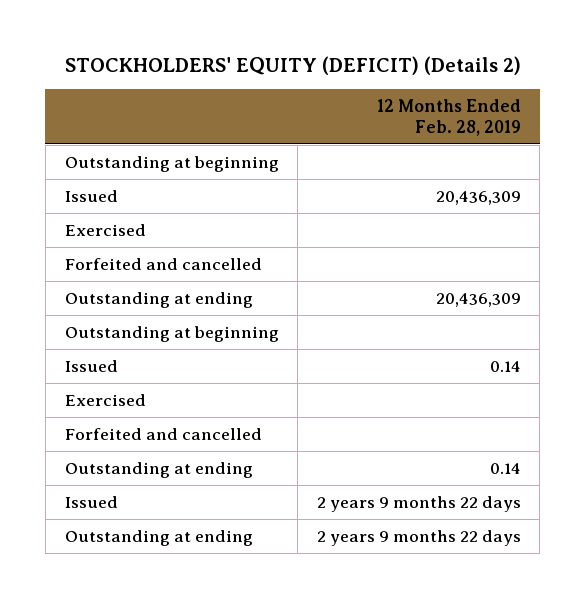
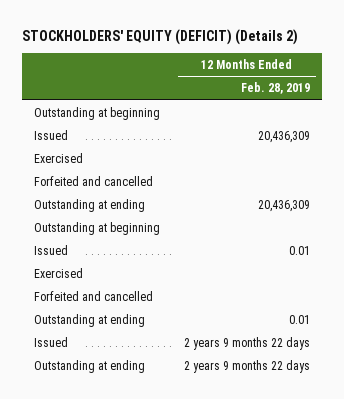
- Issued | 0.14
+ Issued | 0.01
- Outstanding at ending | 0.14
+ Outstanding at ending | 0.01

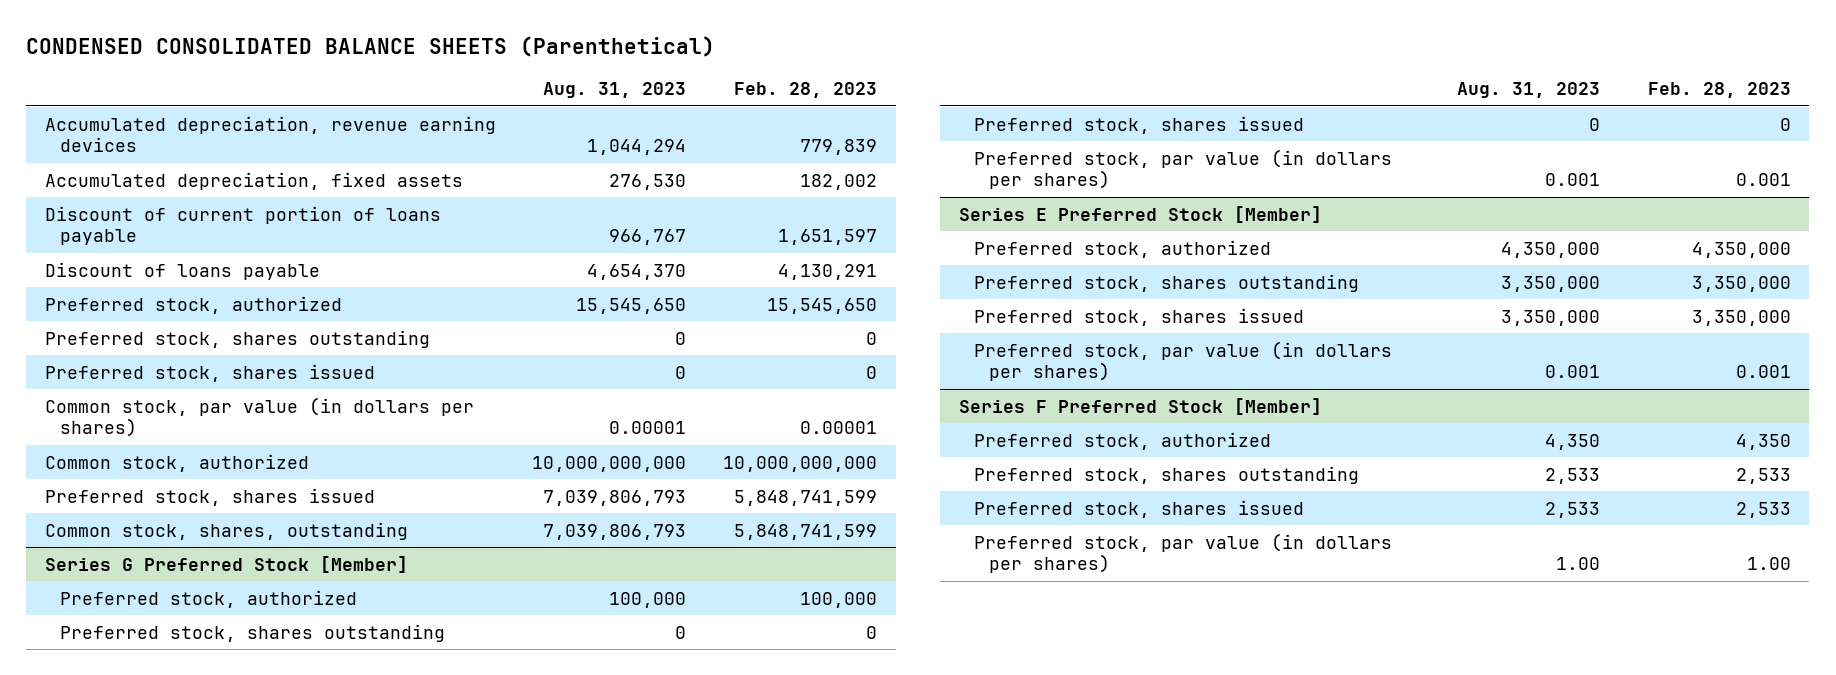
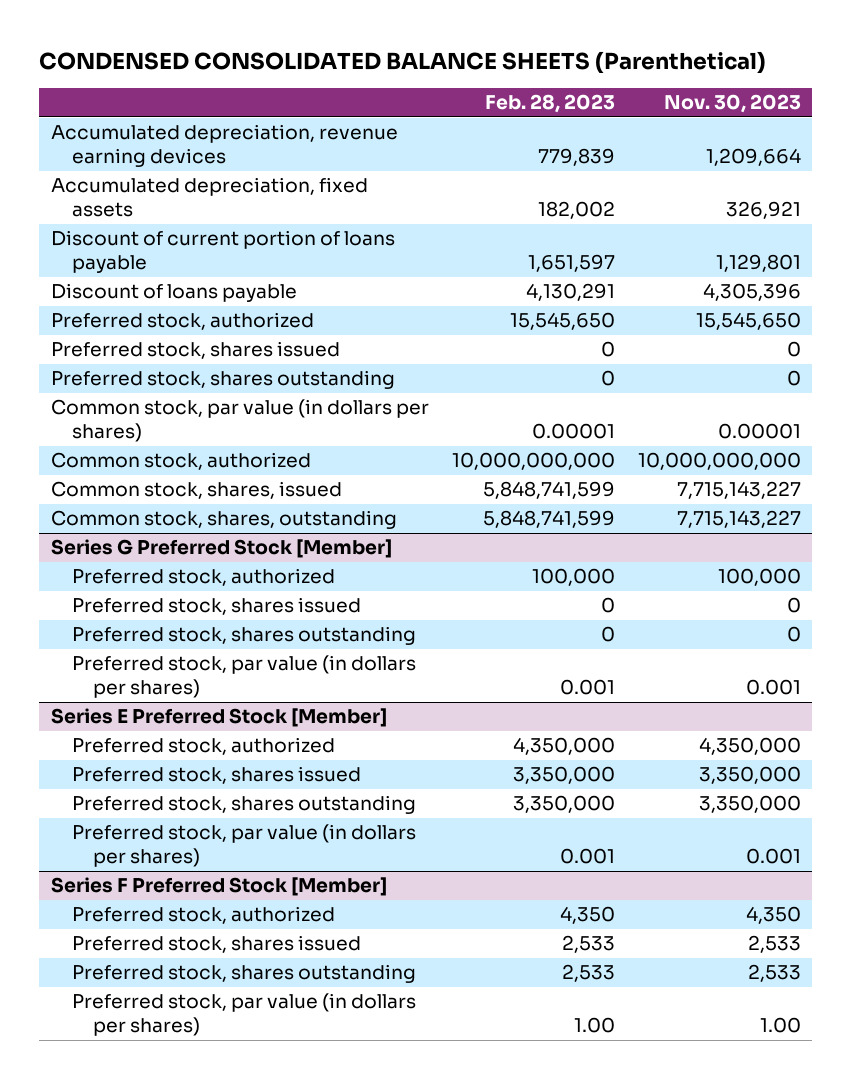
- | Aug. 31, 2023 | Feb. 28, 2023
+ | Feb. 28, 2023 | Nov. 30, 2023
moved down: Preferred stock, shares outstanding | 0 | 0
- Preferred stock, shares issued | 7,039,806,793 | 5,848,741,599
+ Common stock, shares, issued | 5,848,741,599 | 7,715,143,227
@ Series G Preferred Stock [Member]
moved down: Preferred stock, shares outstanding | 0 | 0
@ Series E Preferred Stock [Member]
moved down: Preferred stock, shares outstanding | 3,350,000 | 3,350,000
@ Series F Preferred Stock [Member]
moved down: Preferred stock, shares outstanding | 2,533 | 2,533

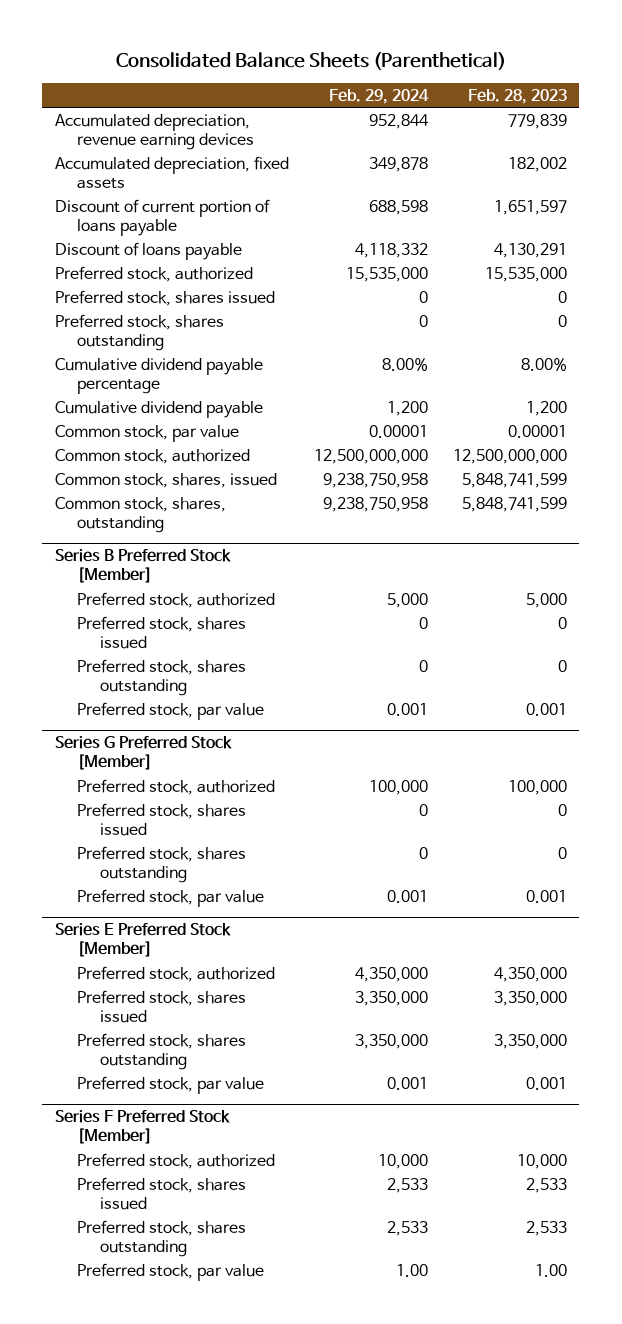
- CONDENSED CONSOLIDATED BALANCE SHEETS (Parenthetical)
+ Consolidated Balance Sheets (Parenthetical)
- | Feb. 28, 2023 | Nov. 30, 2023
+ | Feb. 29, 2024 | Feb. 28, 2023
- Preferred stock, authorized | 15,545,650 | 15,545,650
+ Preferred stock, authorized | 15,535,000 | 15,535,000
- Common stock, par value (in dollars per shares) | 0.00001 | 0.00001
- Common stock, authorized | 10,000,000,000 | 10,000,000,000
+ Cumulative dividend payable percentage | 8.00% | 8.00%
+ Cumulative dividend payable | 1,200 | 1,200
+ Common stock, par value | 0.00001 | 0.00001
+ Common stock, authorized | 12,500,000,000 | 12,500,000,000
+ Series B Preferred Stock [Member]
+ Preferred stock, authorized | 5,000 | 5,000
+ Preferred stock, shares issued | 0 | 0
+ Preferred stock, shares outstanding | 0 | 0
+ Preferred stock, par value | 0.001 | 0.001
@ Series G Preferred Stock [Member]
- Preferred stock, par value (in dollars per shares) | 0.001 | 0.001
+ Preferred stock, par value | 0.001 | 0.001
@ Series E Preferred Stock [Member]
- Preferred stock, par value (in dollars per shares) | 0.001 | 0.001
+ Preferred stock, par value | 0.001 | 0.001
@ Series F Preferred Stock [Member]
- Preferred stock, authorized | 4,350 | 4,350
+ Preferred stock, authorized | 10,000 | 10,000
- Preferred stock, par value (in dollars per shares) | 1.00 | 1.00
+ Preferred stock, par value | 1.00 | 1.00

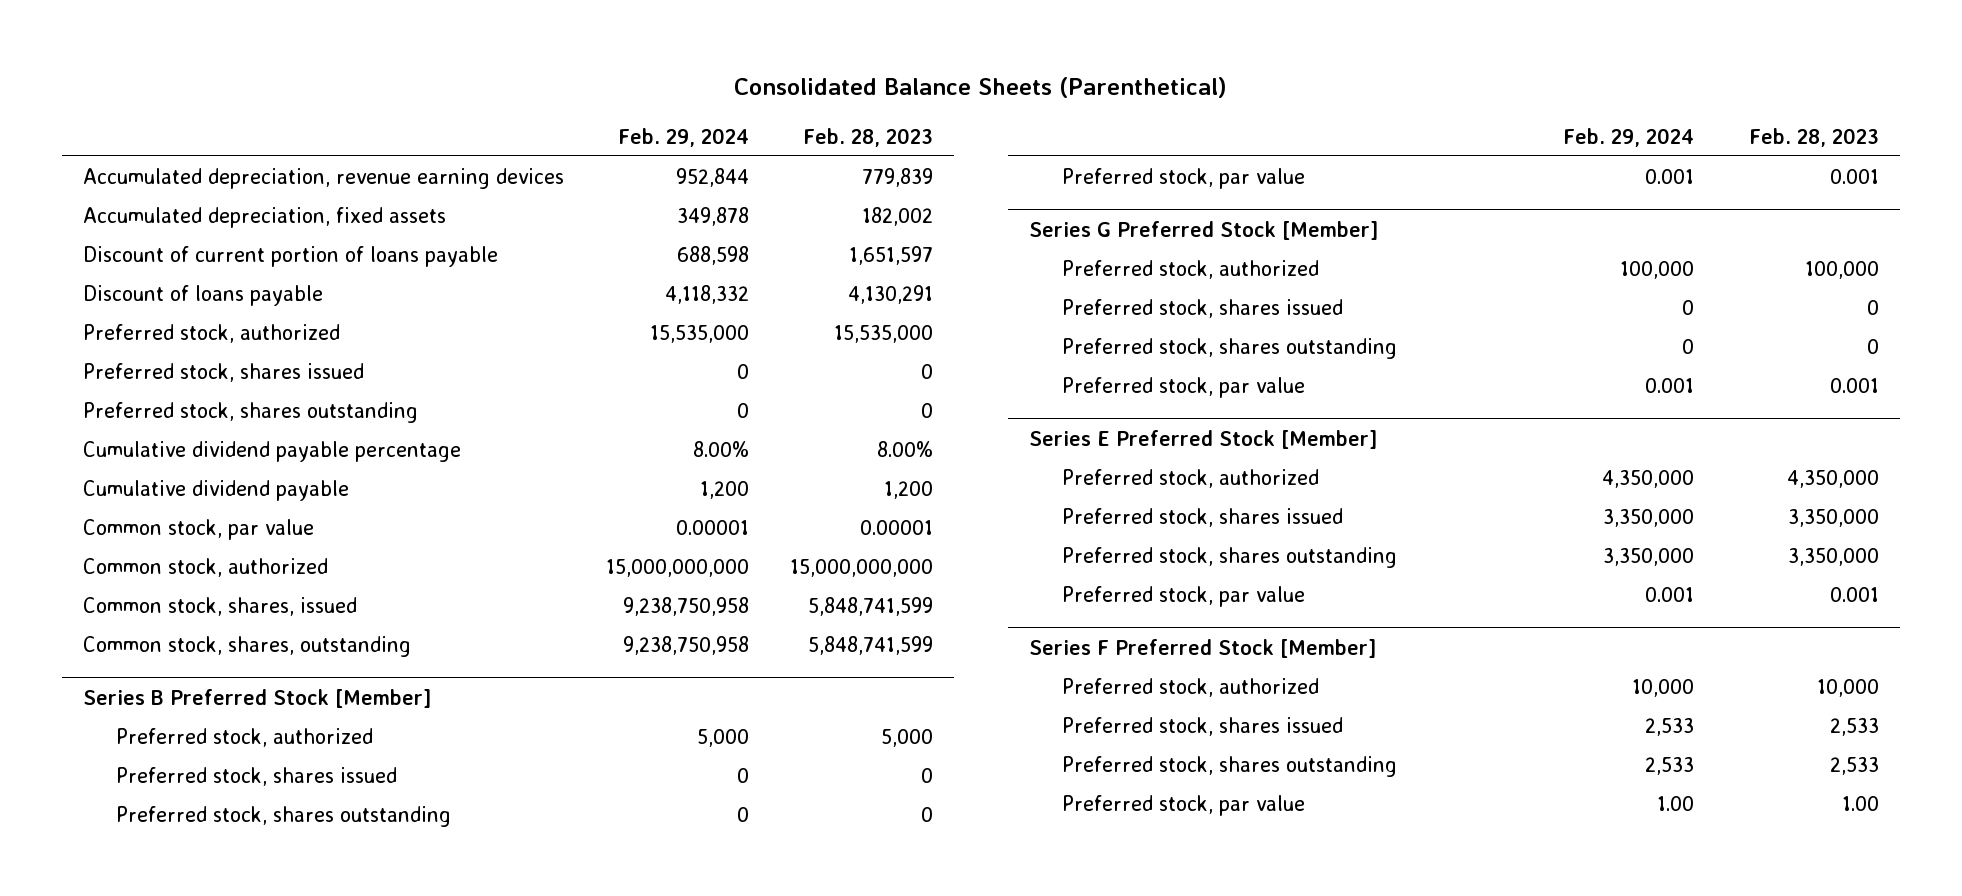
- Common stock, authorized | 12,500,000,000 | 12,500,000,000
+ Common stock, authorized | 15,000,000,000 | 15,000,000,000

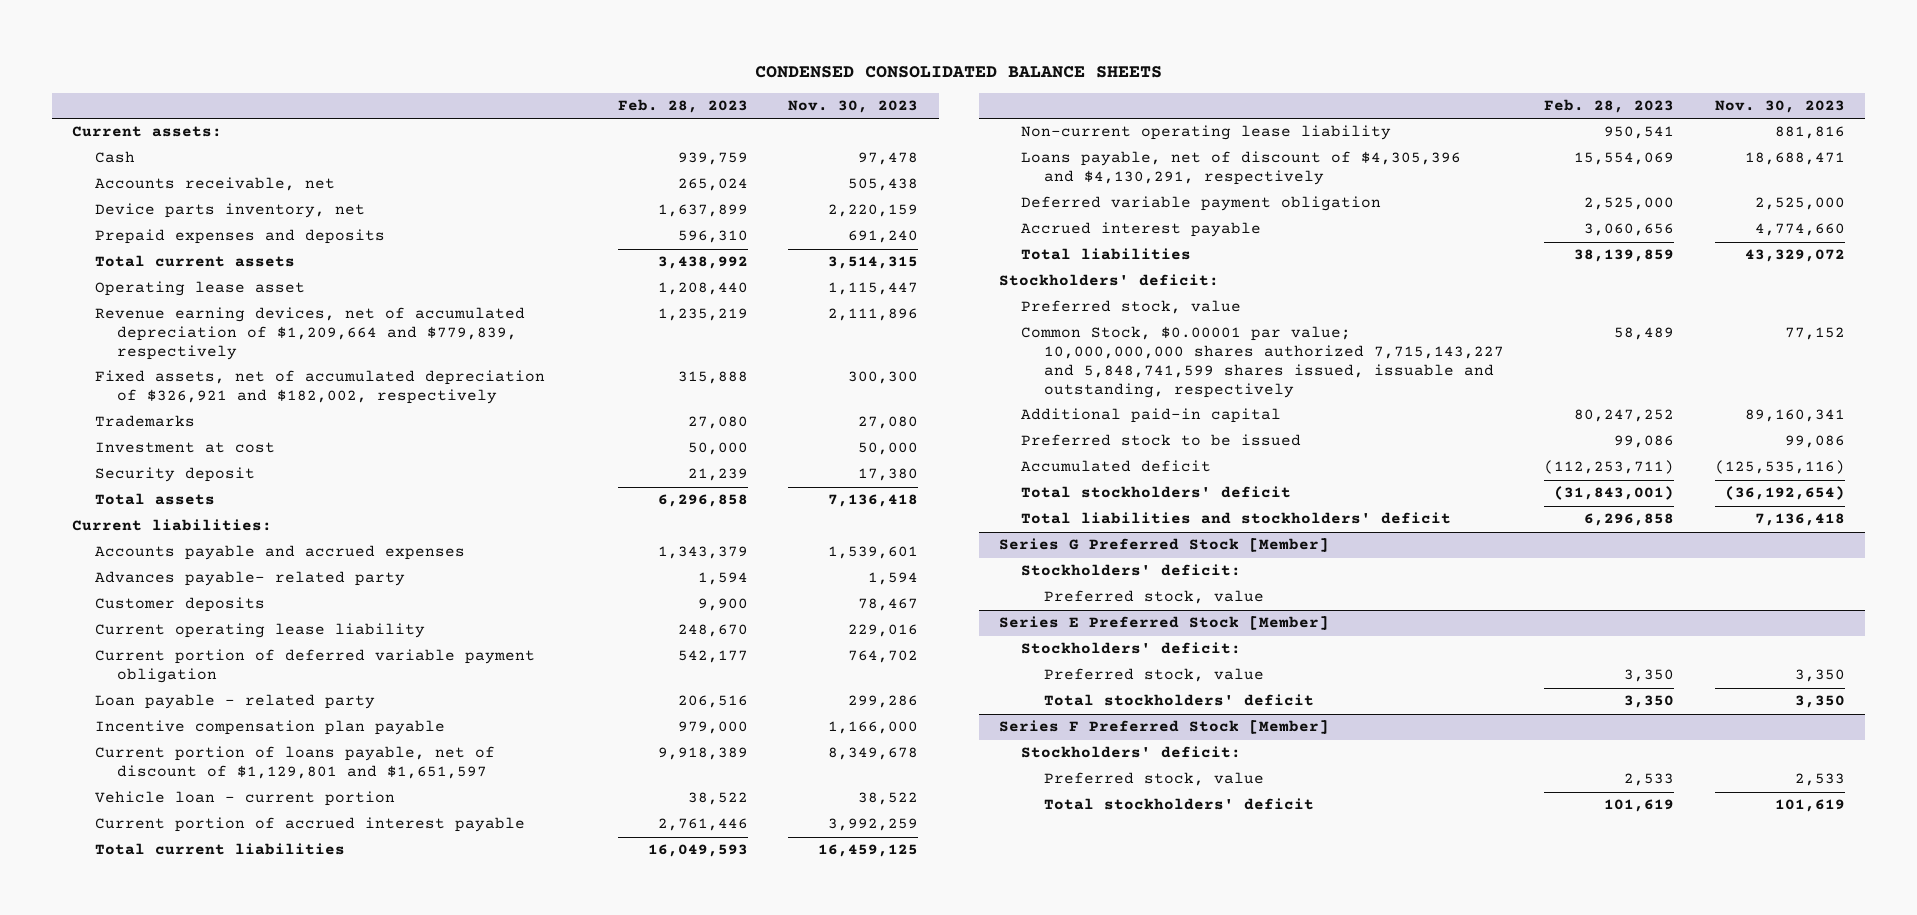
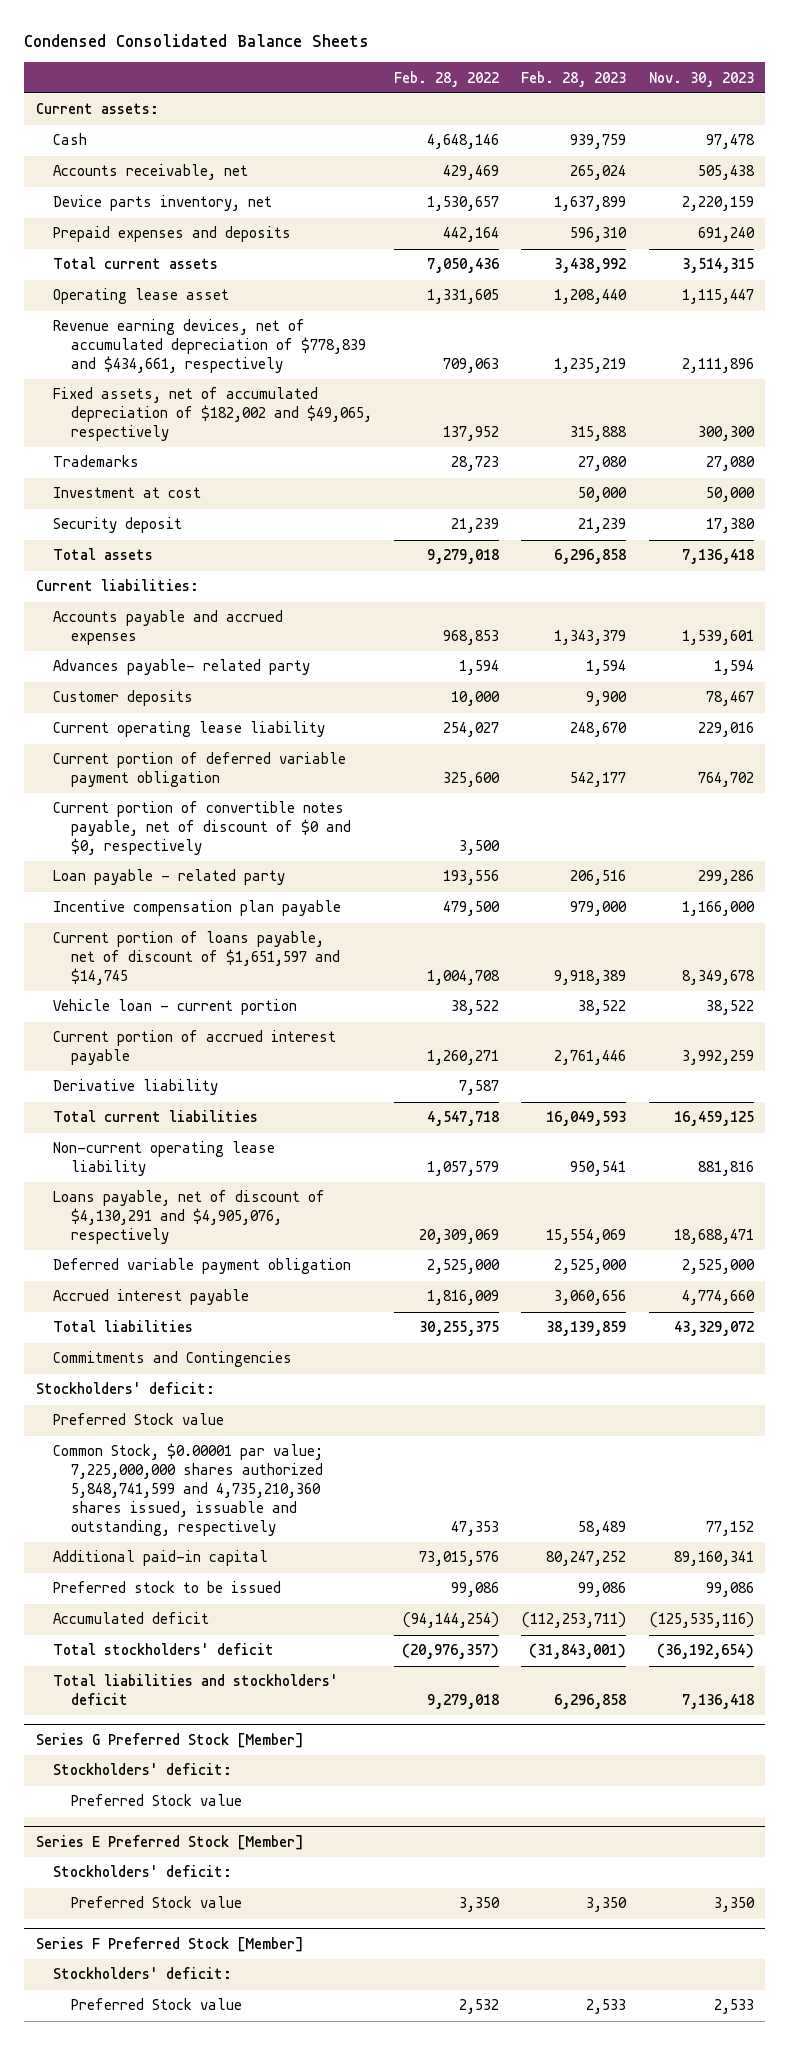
- CONDENSED CONSOLIDATED BALANCE SHEETS
+ Condensed Consolidated Balance Sheets
- | Feb. 28, 2023 | Nov. 30, 2023
+ | Feb. 28, 2022 | Feb. 28, 2023 | Nov. 30, 2023
- Revenue earning devices, net of accumulated depreciation of $1,209,664 and $779,839, respectively | 1,235,219 | 2,111,896
- Fixed assets, net of accumulated depreciation of $326,921 and $182,002, respectively | 315,888 | 300,300
+ Revenue earning devices, net of accumulated depreciation of $778,839 and $434,661, respectively | 709,063 | 1,235,219 | 2,111,896
+ Fixed assets, net of accumulated depreciation of $182,002 and $49,065, respectively | 137,952 | 315,888 | 300,300
+ Current portion of convertible notes payable, net of discount of $0 and $0, respectively | 3,500 | |
- Current portion of loans payable, net of discount of $1,129,801 and $1,651,597 | 9,918,389 | 8,349,678
+ Current portion of loans payable, net of discount of $1,651,597 and $14,745 | 1,004,708 | 9,918,389 | 8,349,678
+ Derivative liability | 7,587 | |
- Loans payable, net of discount of $4,305,396 and $4,130,291, respectively | 15,554,069 | 18,688,471
+ Loans payable, net of discount of $4,130,291 and $4,905,076, respectively | 20,309,069 | 15,554,069 | 18,688,471
+ Commitments and Contingencies
- Preferred stock, value
- Common Stock, $0.00001 par value; 10,000,000,000 shares authorized 7,715,143,227 and 5,848,741,599 shares issued, issuable and outstanding, respectively | 58,489 | 77,152
+ Preferred Stock value
+ Common Stock, $0.00001 par value; 7,225,000,000 shares authorized 5,848,741,599 and 4,735,210,360 shares issued, issuable and outstanding, respectively | 47,353 | 58,489 | 77,152
@ Series G Preferred Stock [Member]
- Preferred stock, value
+ Preferred Stock value
@ Series E Preferred Stock [Member]
- Preferred stock, value | 3,350 | 3,350
- Total stockholders' deficit | 3,350 | 3,350
+ Preferred Stock value | 3,350 | 3,350 | 3,350
@ Series F Preferred Stock [Member]
- Preferred stock, value | 2,533 | 2,533
- Total stockholders' deficit | 101,619 | 101,619
+ Preferred Stock value | 2,532 | 2,533 | 2,533

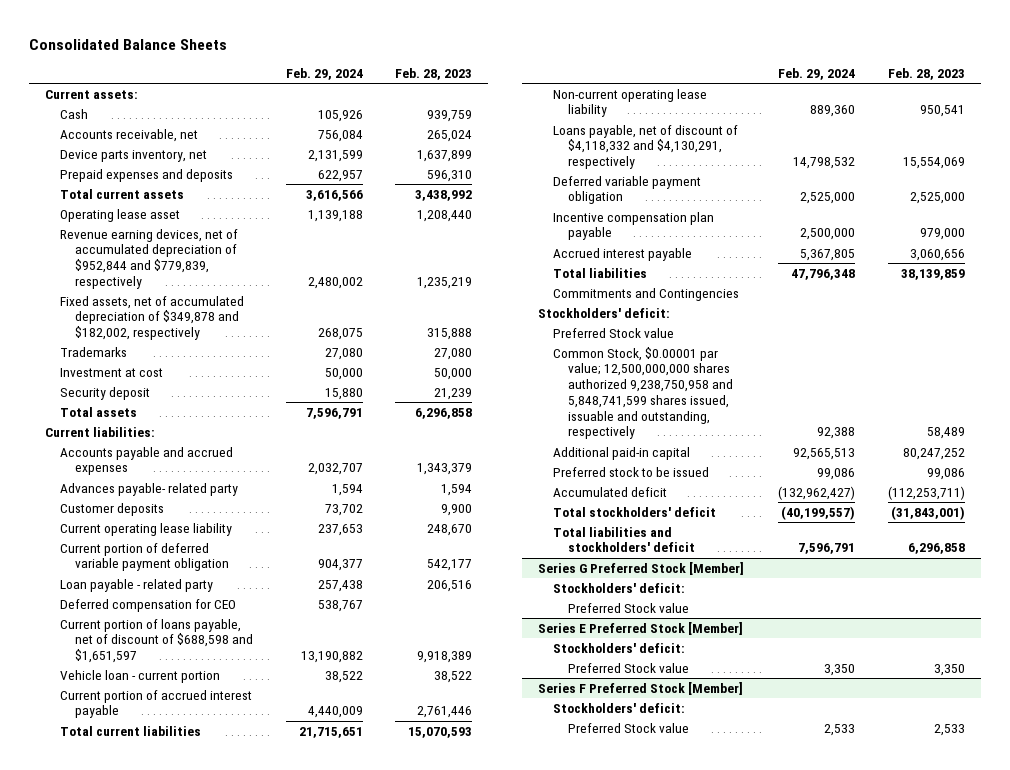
- Condensed Consolidated Balance Sheets
+ Consolidated Balance Sheets
- | Feb. 28, 2022 | Feb. 28, 2023 | Nov. 30, 2023
+ | Feb. 29, 2024 | Feb. 28, 2023
- Revenue earning devices, net of accumulated depreciation of $778,839 and $434,661, respectively | 709,063 | 1,235,219 | 2,111,896
- Fixed assets, net of accumulated depreciation of $182,002 and $49,065, respectively | 137,952 | 315,888 | 300,300
+ Revenue earning devices, net of accumulated depreciation of $952,844 and $779,839, respectively | 2,480,002 | 1,235,219
+ Fixed assets, net of accumulated depreciation of $349,878 and $182,002, respectively | 268,075 | 315,888
- Current portion of convertible notes payable, net of discount of $0 and $0, respectively | 3,500 | |
- Current portion of loans payable, net of discount of $1,651,597 and $14,745 | 1,004,708 | 9,918,389 | 8,349,678
+ Deferred compensation for CEO | 538,767 |
+ Current portion of loans payable, net of discount of $688,598 and $1,651,597 | 13,190,882 | 9,918,389
- Derivative liability | 7,587 | |
- Total current liabilities | 4,547,718 | 16,049,593 | 16,459,125
+ Total current liabilities | 21,715,651 | 15,070,593
- Loans payable, net of discount of $4,130,291 and $4,905,076, respectively | 20,309,069 | 15,554,069 | 18,688,471
+ Loans payable, net of discount of $4,118,332 and $4,130,291, respectively | 14,798,532 | 15,554,069
moved down: Incentive compensation plan payable | 2,500,000 | 979,000
- Common Stock, $0.00001 par value; 7,225,000,000 shares authorized 5,848,741,599 and 4,735,210,360 shares issued, issuable and outstanding, respectively | 47,353 | 58,489 | 77,152
+ Common Stock, $0.00001 par value; 12,500,000,000 shares authorized 9,238,750,958 and 5,848,741,599 shares issued, issuable and outstanding, respectively | 92,388 | 58,489

